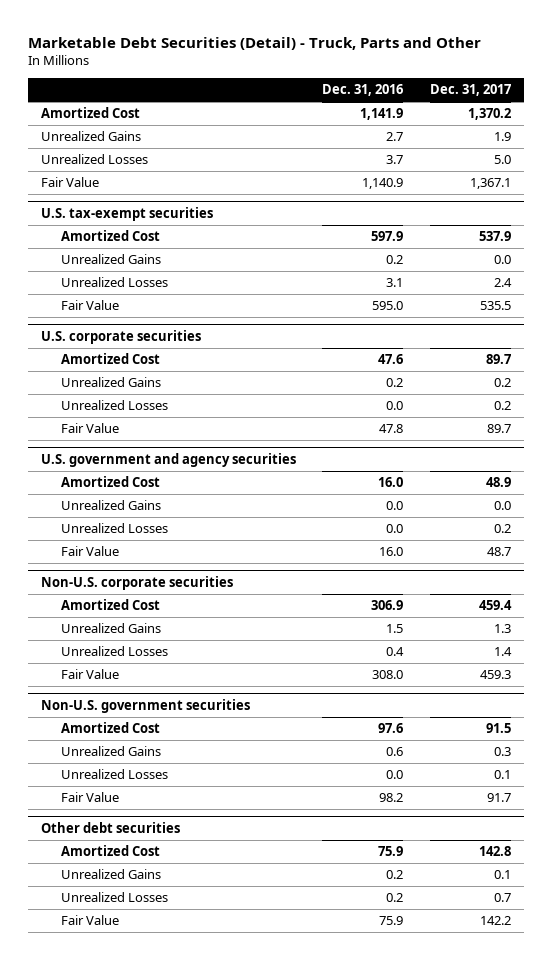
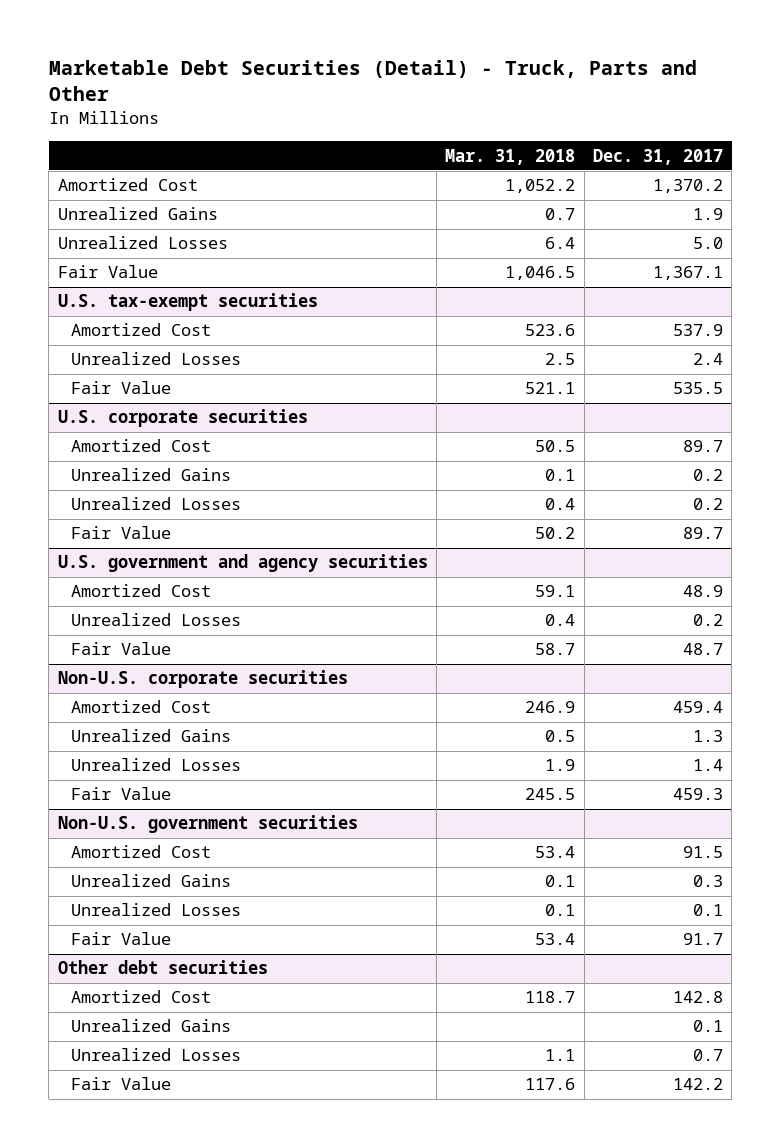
- | Dec. 31, 2016 | Dec. 31, 2017
+ | Mar. 31, 2018 | Dec. 31, 2017
@ U.S. tax-exempt securities
- Unrealized Gains | 0.2 | 0.0
@ U.S. government and agency securities
- Unrealized Gains | 0.0 | 0.0

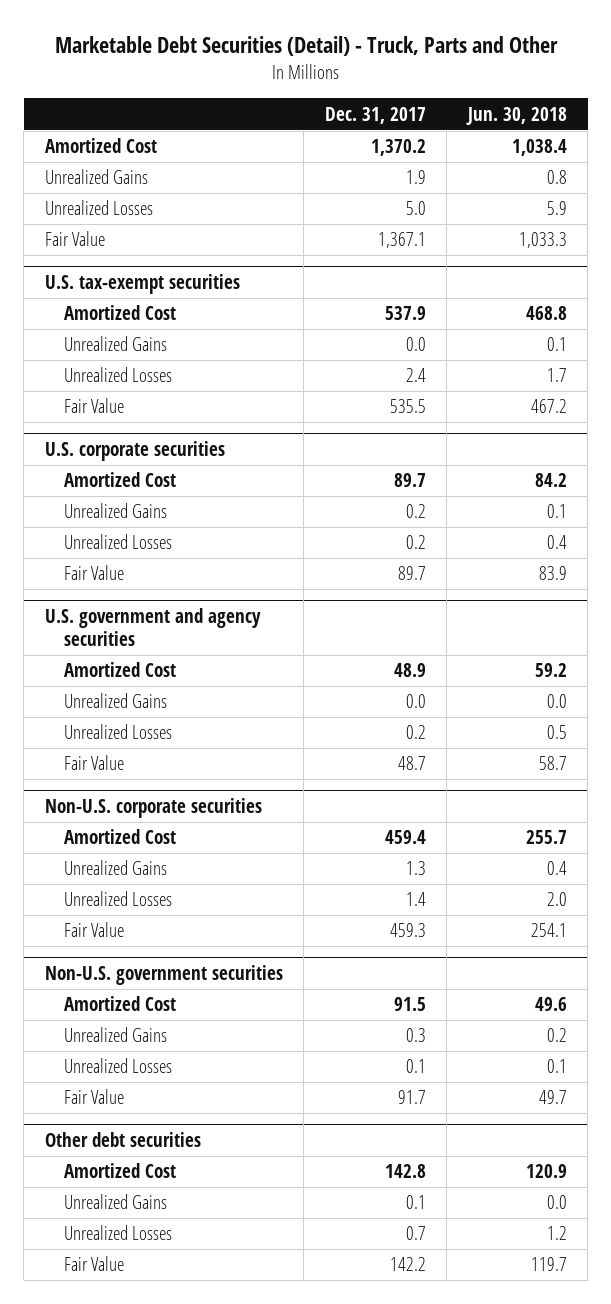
- | Mar. 31, 2018 | Dec. 31, 2017
+ | Dec. 31, 2017 | Jun. 30, 2018
@ U.S. tax-exempt securities
+ Unrealized Gains | 0.0 | 0.1
@ U.S. government and agency securities
+ Unrealized Gains | 0.0 | 0.0

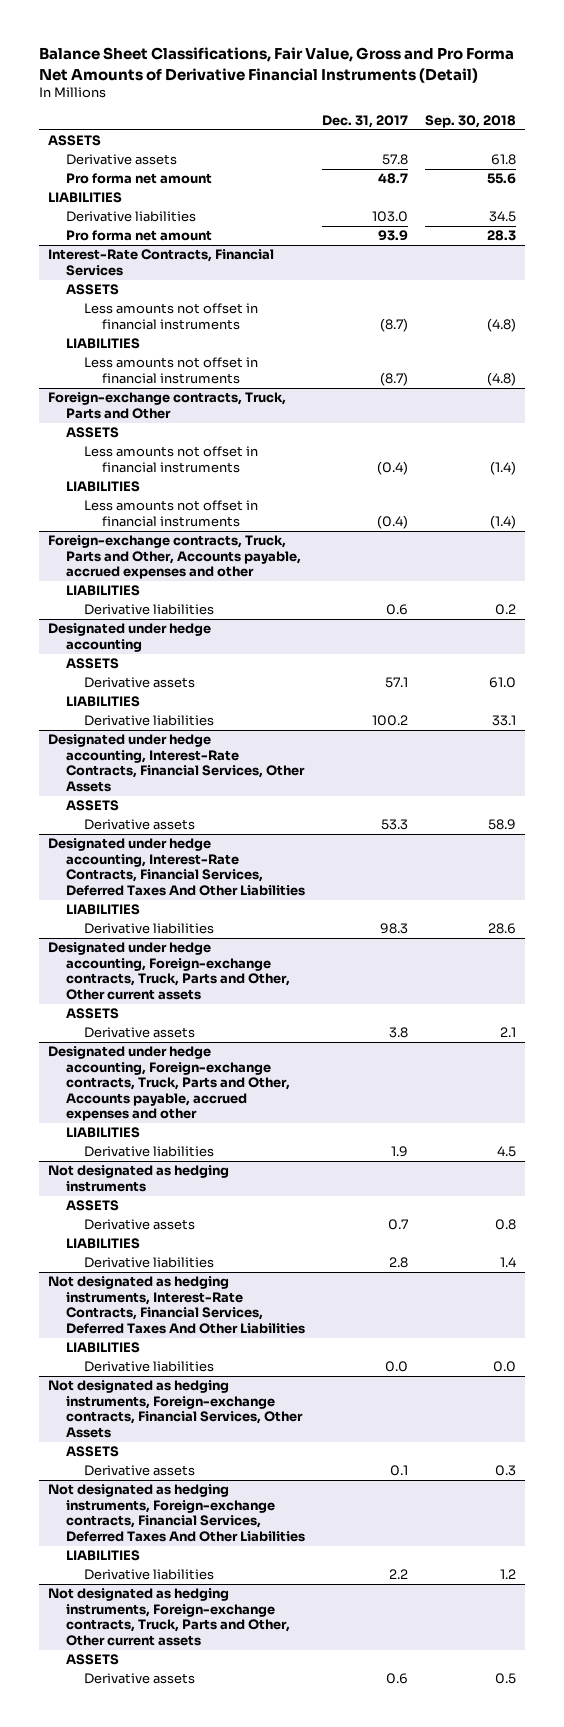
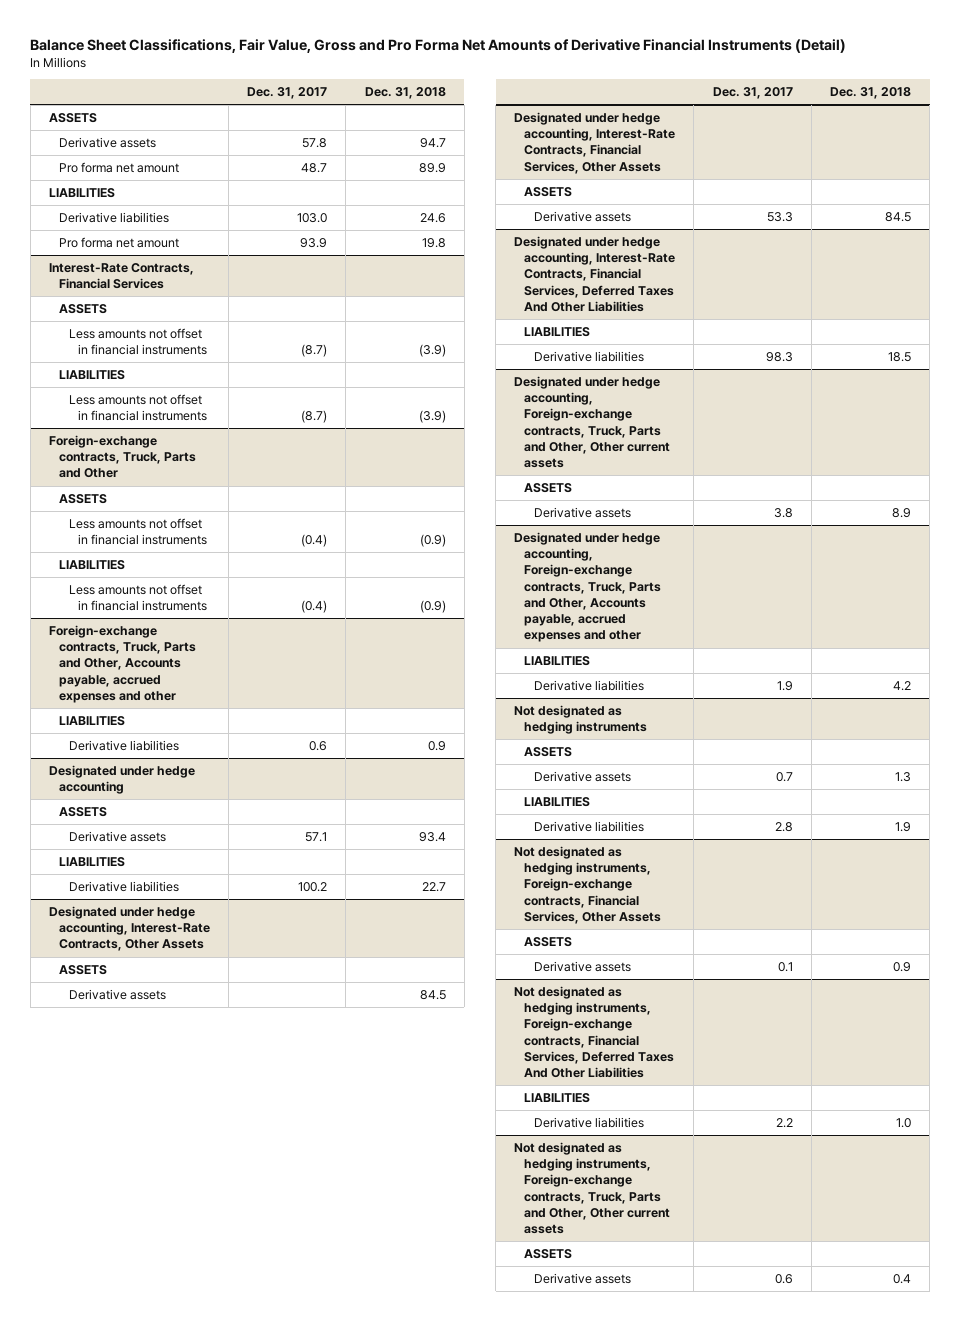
- | Dec. 31, 2017 | Sep. 30, 2018
+ | Dec. 31, 2017 | Dec. 31, 2018
+ Designated under hedge accounting, Interest-Rate Contracts, Other Assets
+ ASSETS
+ Derivative assets | | 84.5
- Not designated as hedging instruments, Interest-Rate Contracts, Financial Services, Deferred Taxes And Other Liabilities
- LIABILITIES
- Derivative liabilities | 0.0 | 0.0

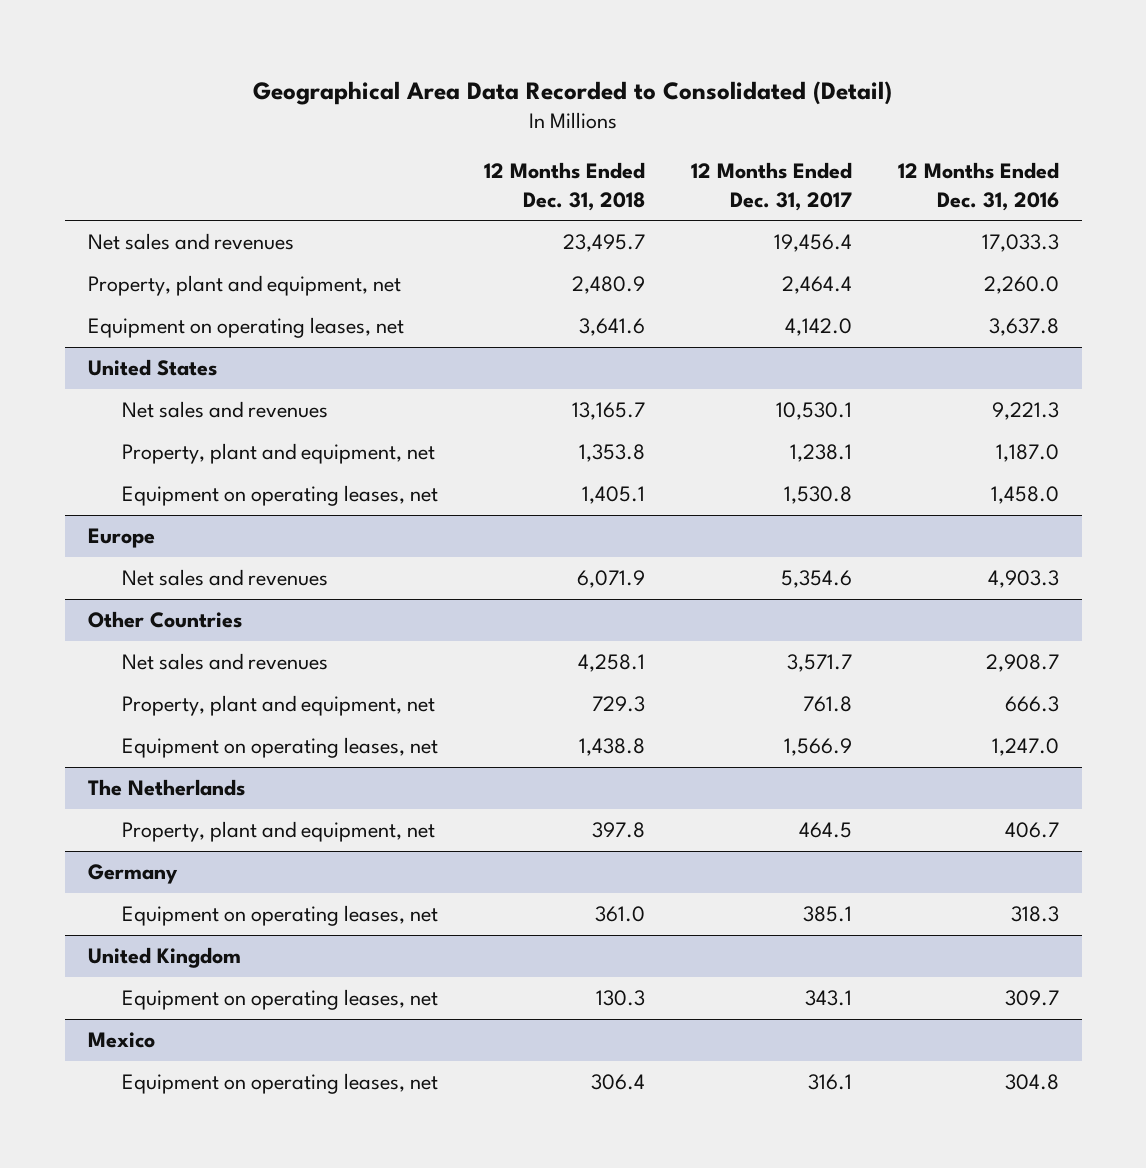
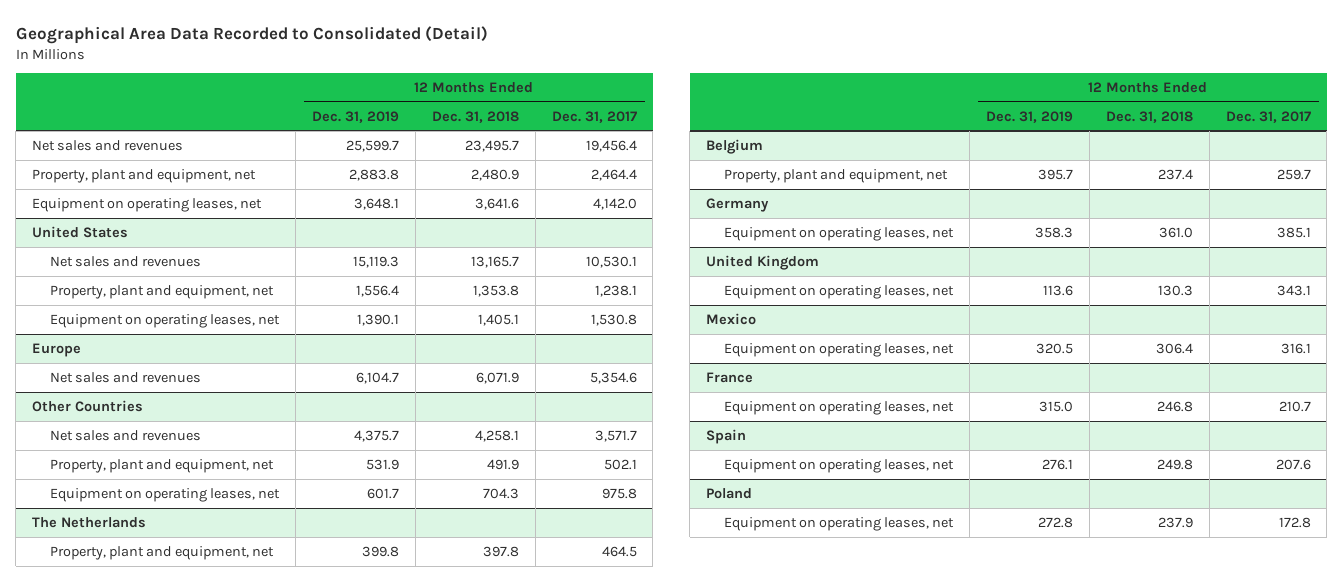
- | 12 Months Ended Dec. 31, 2018 | 12 Months Ended Dec. 31, 2017 | 12 Months Ended Dec. 31, 2016
+ | 12 Months Ended Dec. 31, 2019 | 12 Months Ended Dec. 31, 2018 | 12 Months Ended Dec. 31, 2017
@ Other Countries
- Property, plant and equipment, net | 729.3 | 761.8 | 666.3
- Equipment on operating leases, net | 1,438.8 | 1,566.9 | 1,247.0
+ Property, plant and equipment, net | 531.9 | 491.9 | 502.1
+ Equipment on operating leases, net | 601.7 | 704.3 | 975.8
+ Belgium
+ Property, plant and equipment, net | 395.7 | 237.4 | 259.7
+ France
+ Equipment on operating leases, net | 315.0 | 246.8 | 210.7
+ Spain
+ Equipment on operating leases, net | 276.1 | 249.8 | 207.6
+ Poland
+ Equipment on operating leases, net | 272.8 | 237.9 | 172.8

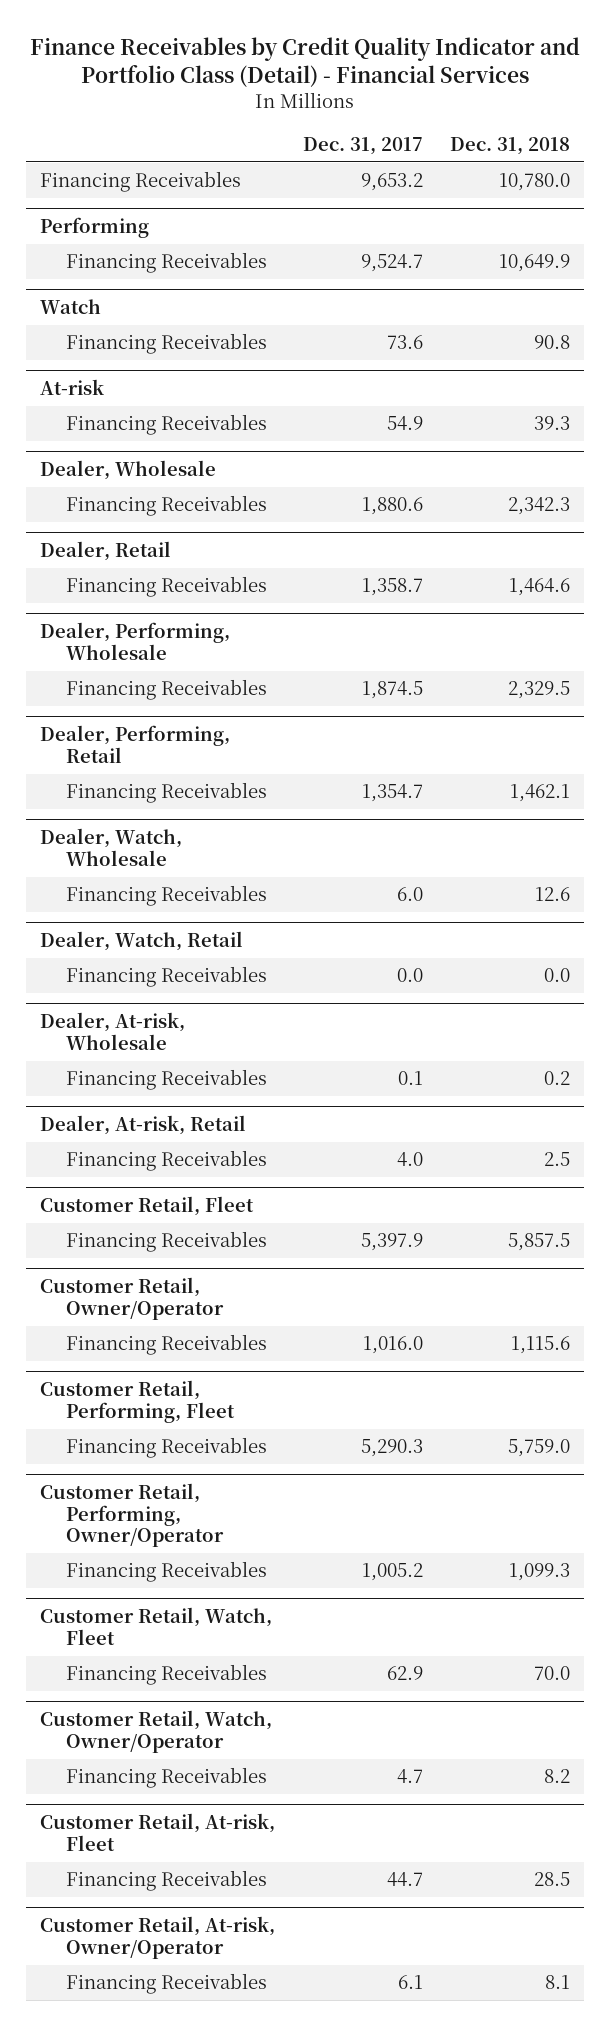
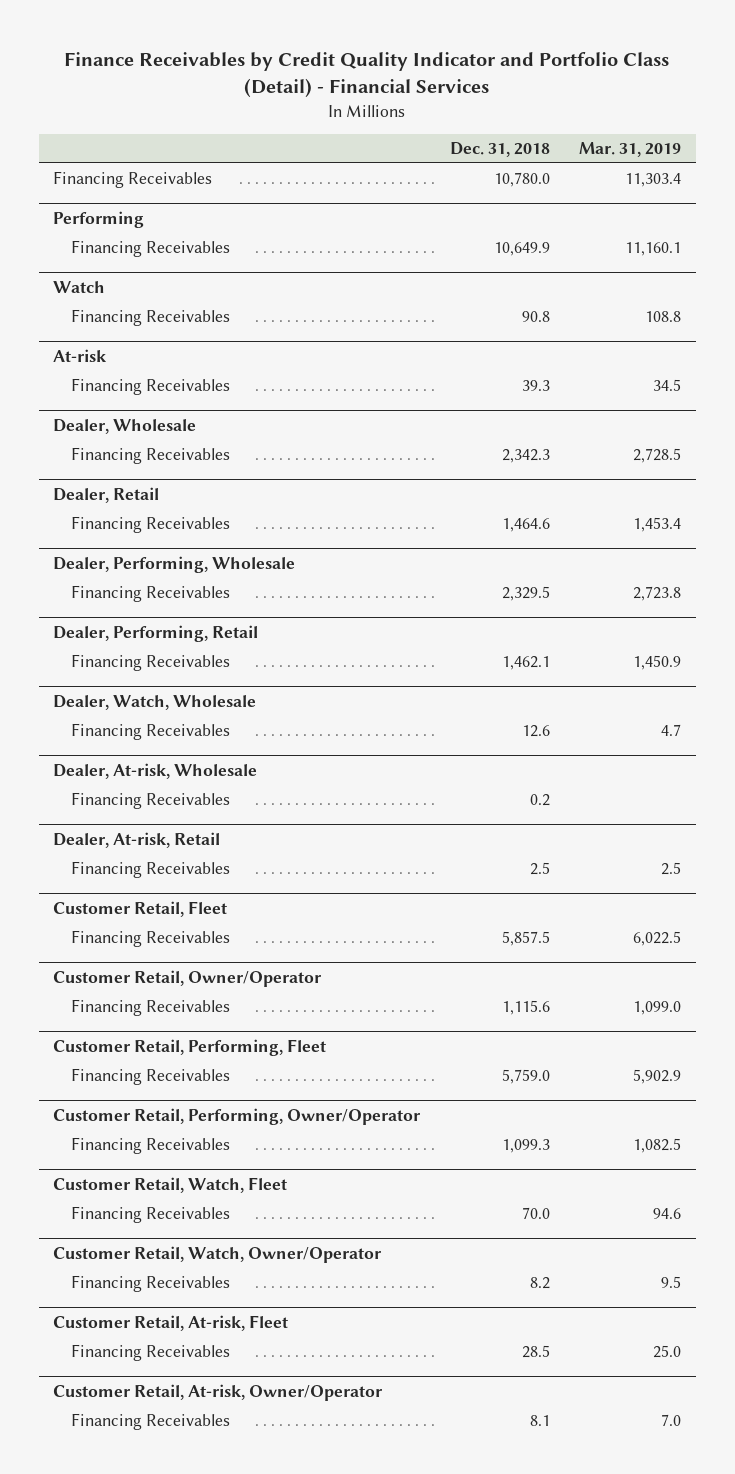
- | Dec. 31, 2017 | Dec. 31, 2018
+ | Dec. 31, 2018 | Mar. 31, 2019
- Dealer, Watch, Retail
- Financing Receivables | 0.0 | 0.0

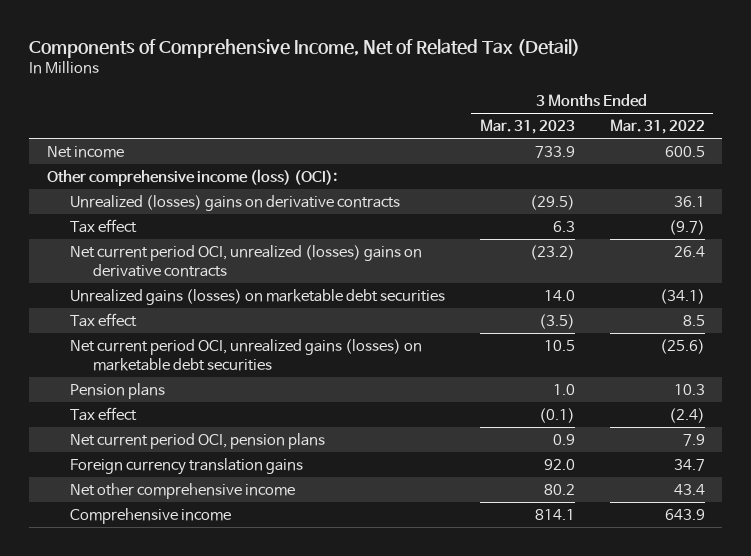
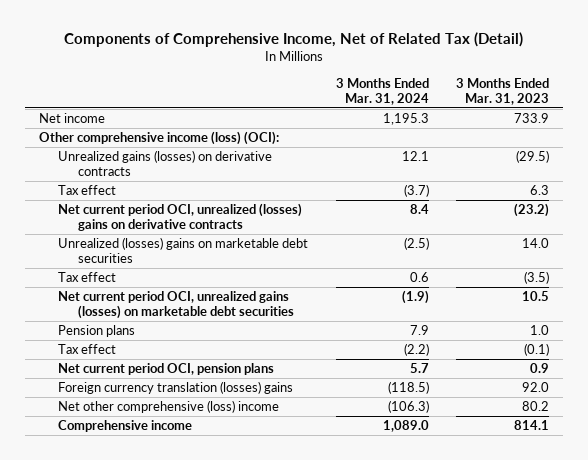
- | 3 Months Ended Mar. 31, 2023 | 3 Months Ended Mar. 31, 2022
+ | 3 Months Ended Mar. 31, 2024 | 3 Months Ended Mar. 31, 2023
- Unrealized (losses) gains on derivative contracts | (29.5) | 36.1
+ Unrealized gains (losses) on derivative contracts | 12.1 | (29.5)
- Unrealized gains (losses) on marketable debt securities | 14.0 | (34.1)
+ Unrealized (losses) gains on marketable debt securities | (2.5) | 14.0
- Foreign currency translation gains | 92.0 | 34.7
- Net other comprehensive income | 80.2 | 43.4
+ Foreign currency translation (losses) gains | (118.5) | 92.0
+ Net other comprehensive (loss) income | (106.3) | 80.2

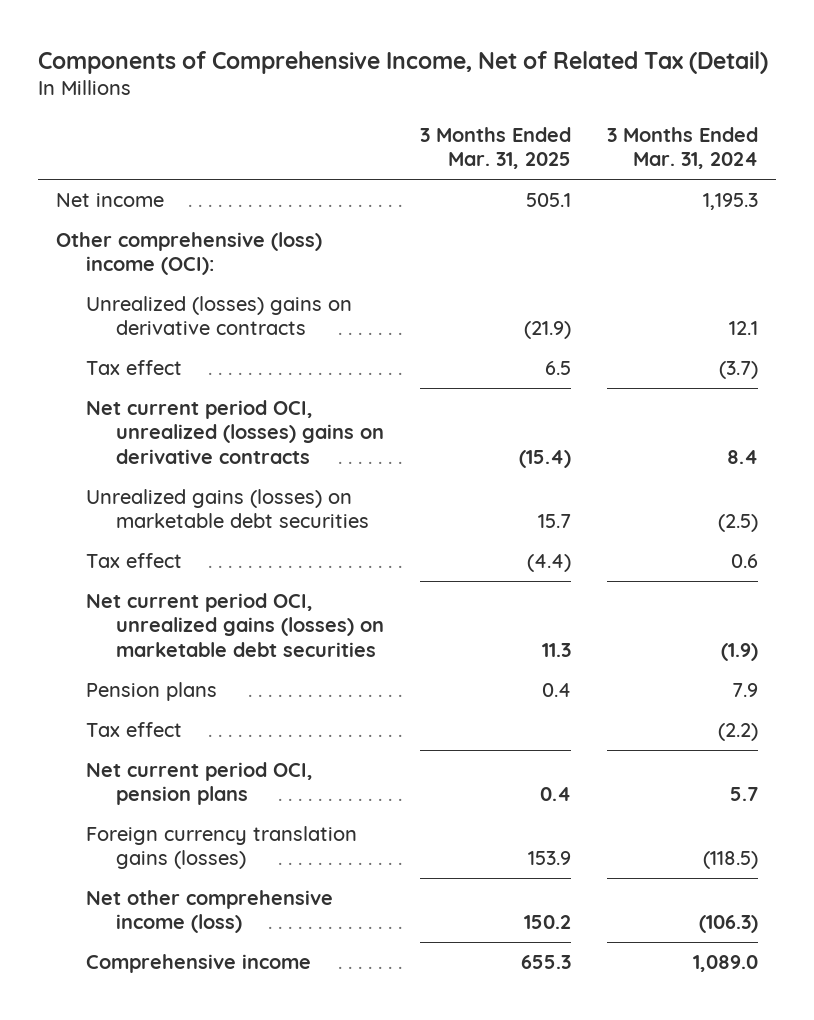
- | 3 Months Ended Mar. 31, 2024 | 3 Months Ended Mar. 31, 2023
+ | 3 Months Ended Mar. 31, 2025 | 3 Months Ended Mar. 31, 2024
- Other comprehensive income (loss) (OCI):
- Unrealized gains (losses) on derivative contracts | 12.1 | (29.5)
+ Other comprehensive (loss) income (OCI):
+ Unrealized (losses) gains on derivative contracts | (21.9) | 12.1
- Unrealized (losses) gains on marketable debt securities | (2.5) | 14.0
+ Unrealized gains (losses) on marketable debt securities | 15.7 | (2.5)
- Foreign currency translation (losses) gains | (118.5) | 92.0
- Net other comprehensive (loss) income | (106.3) | 80.2
+ Foreign currency translation gains (losses) | 153.9 | (118.5)
+ Net other comprehensive income (loss) | 150.2 | (106.3)

